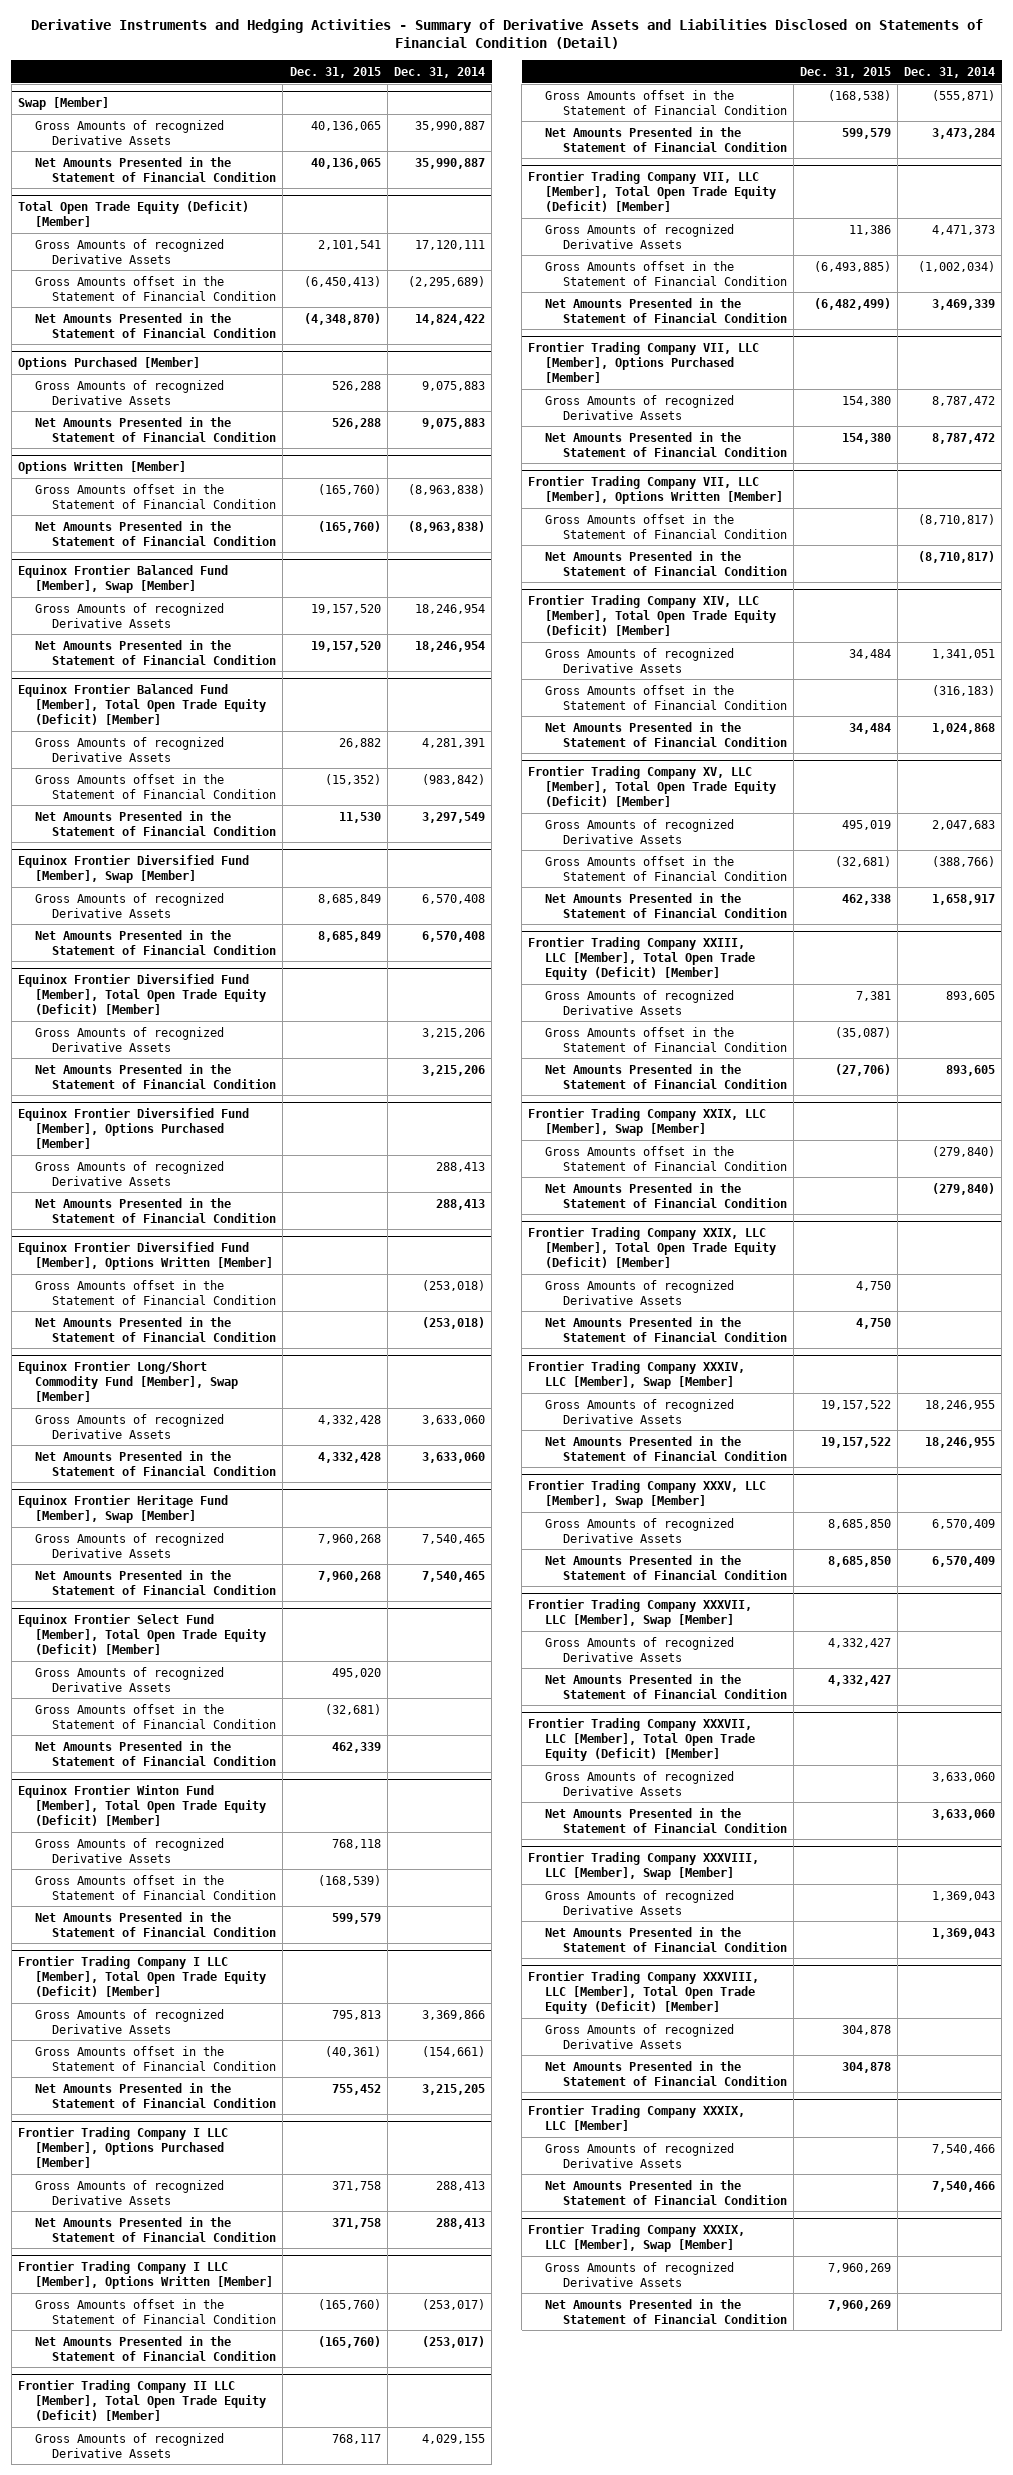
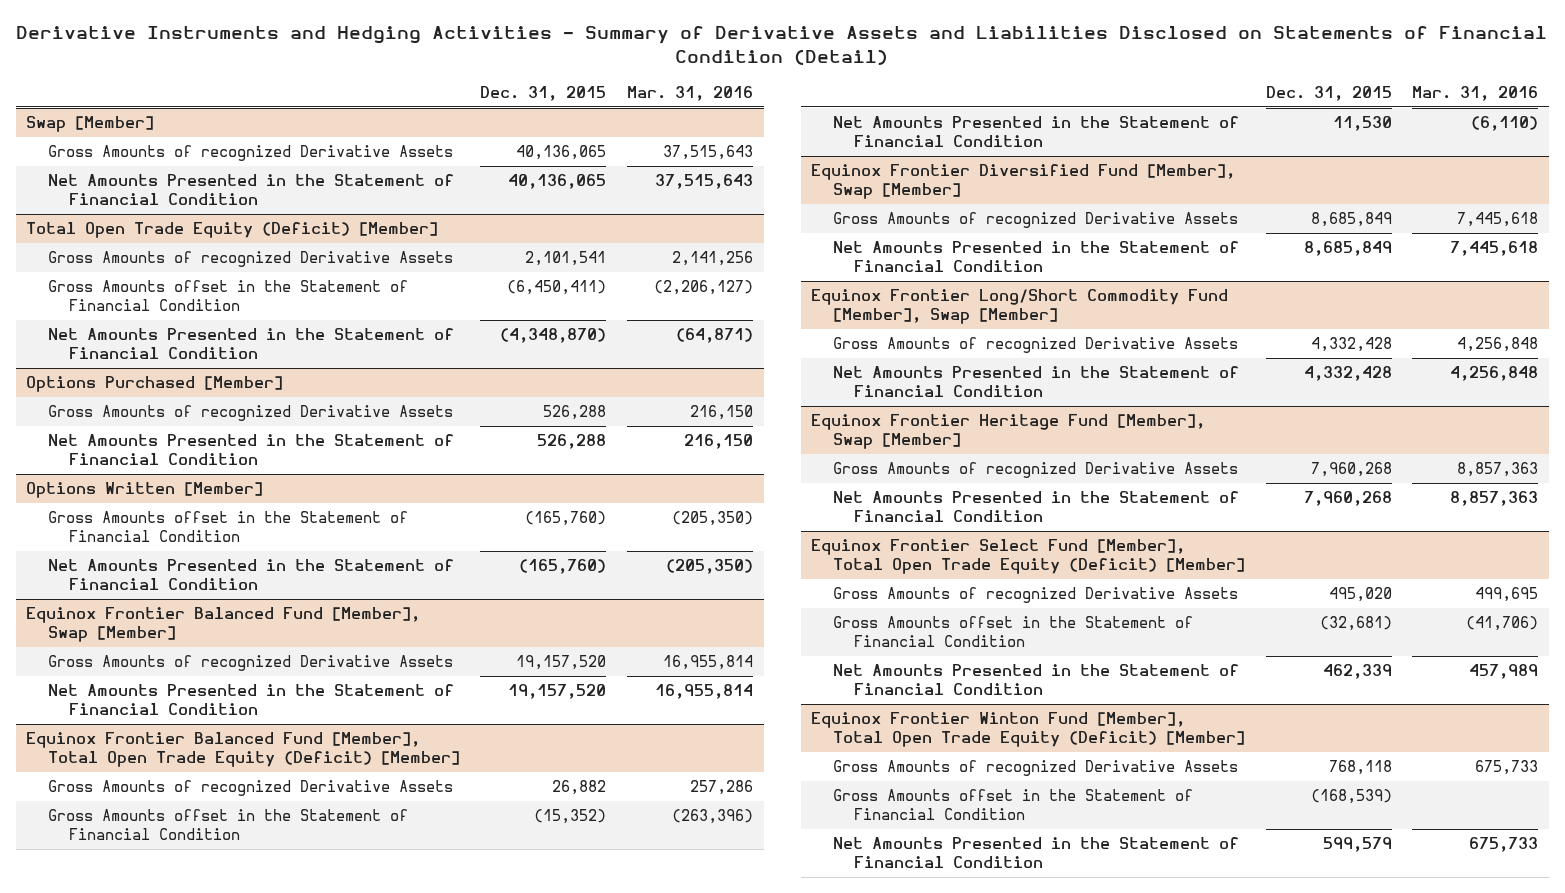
- | Dec. 31, 2015 | Dec. 31, 2014
+ | Dec. 31, 2015 | Mar. 31, 2016
@ Total Open Trade Equity (Deficit) [Member]
- Gross Amounts offset in the Statement of Financial Condition | (6,450,413) | (2,295,689)
+ Gross Amounts offset in the Statement of Financial Condition | (6,450,411) | (2,206,127)
- Equinox Frontier Diversified Fund [Member], Total Open Trade Equity (Deficit) [Member]
- Gross Amounts of recognized Derivative Assets | | 3,215,206
- Net Amounts Presented in the Statement of Financial Condition | | 3,215,206
- Equinox Frontier Diversified Fund [Member], Options Purchased [Member]
- Gross Amounts of recognized Derivative Assets | | 288,413
- Net Amounts Presented in the Statement of Financial Condition | | 288,413
- Equinox Frontier Diversified Fund [Member], Options Written [Member]
- Gross Amounts offset in the Statement of Financial Condition | | (253,018)
- Net Amounts Presented in the Statement of Financial Condition | | (253,018)
- Frontier Trading Company I LLC [Member], Total Open Trade Equity (Deficit) [Member]
- Gross Amounts of recognized Derivative Assets | 795,813 | 3,369,866
- Gross Amounts offset in the Statement of Financial Condition | (40,361) | (154,661)
- Net Amounts Presented in the Statement of Financial Condition | 755,452 | 3,215,205
- Frontier Trading Company I LLC [Member], Options Purchased [Member]
- Gross Amounts of recognized Derivative Assets | 371,758 | 288,413
- Net Amounts Presented in the Statement of Financial Condition | 371,758 | 288,413
- Frontier Trading Company I LLC [Member], Options Written [Member]
- Gross Amounts offset in the Statement of Financial Condition | (165,760) | (253,017)
- Net Amounts Presented in the Statement of Financial Condition | (165,760) | (253,017)
- Frontier Trading Company II LLC [Member], Total Open Trade Equity (Deficit) [Member]
- Gross Amounts of recognized Derivative Assets | 768,117 | 4,029,155
- Gross Amounts offset in the Statement of Financial Condition | (168,538) | (555,871)
- Net Amounts Presented in the Statement of Financial Condition | 599,579 | 3,473,284
- Frontier Trading Company VII, LLC [Member], Total Open Trade Equity (Deficit) [Member]
- Gross Amounts of recognized Derivative Assets | 11,386 | 4,471,373
- Gross Amounts offset in the Statement of Financial Condition | (6,493,885) | (1,002,034)
- Net Amounts Presented in the Statement of Financial Condition | (6,482,499) | 3,469,339
- Frontier Trading Company VII, LLC [Member], Options Purchased [Member]
- Gross Amounts of recognized Derivative Assets | 154,380 | 8,787,472
- Net Amounts Presented in the Statement of Financial Condition | 154,380 | 8,787,472
- Frontier Trading Company VII, LLC [Member], Options Written [Member]
- Gross Amounts offset in the Statement of Financial Condition | | (8,710,817)
- Net Amounts Presented in the Statement of Financial Condition | | (8,710,817)
- Frontier Trading Company XIV, LLC [Member], Total Open Trade Equity (Deficit) [Member]
- Gross Amounts of recognized Derivative Assets | 34,484 | 1,341,051
- Gross Amounts offset in the Statement of Financial Condition | | (316,183)
- Net Amounts Presented in the Statement of Financial Condition | 34,484 | 1,024,868
- Frontier Trading Company XV, LLC [Member], Total Open Trade Equity (Deficit) [Member]
- Gross Amounts of recognized Derivative Assets | 495,019 | 2,047,683
- Gross Amounts offset in the Statement of Financial Condition | (32,681) | (388,766)
- Net Amounts Presented in the Statement of Financial Condition | 462,338 | 1,658,917
- Frontier Trading Company XXIII, LLC [Member], Total Open Trade Equity (Deficit) [Member]
- Gross Amounts of recognized Derivative Assets | 7,381 | 893,605
- Gross Amounts offset in the Statement of Financial Condition | (35,087) |
- Net Amounts Presented in the Statement of Financial Condition | (27,706) | 893,605
- Frontier Trading Company XXIX, LLC [Member], Swap [Member]
- Gross Amounts offset in the Statement of Financial Condition | | (279,840)
- Net Amounts Presented in the Statement of Financial Condition | | (279,840)
- Frontier Trading Company XXIX, LLC [Member], Total Open Trade Equity (Deficit) [Member]
- Gross Amounts of recognized Derivative Assets | 4,750 |
- Net Amounts Presented in the Statement of Financial Condition | 4,750 |
- Frontier Trading Company XXXIV, LLC [Member], Swap [Member]
- Gross Amounts of recognized Derivative Assets | 19,157,522 | 18,246,955
- Net Amounts Presented in the Statement of Financial Condition | 19,157,522 | 18,246,955
- Frontier Trading Company XXXV, LLC [Member], Swap [Member]
- Gross Amounts of recognized Derivative Assets | 8,685,850 | 6,570,409
- Net Amounts Presented in the Statement of Financial Condition | 8,685,850 | 6,570,409
- Frontier Trading Company XXXVII, LLC [Member], Swap [Member]
- Gross Amounts of recognized Derivative Assets | 4,332,427 |
- Net Amounts Presented in the Statement of Financial Condition | 4,332,427 |
- Frontier Trading Company XXXVII, LLC [Member], Total Open Trade Equity (Deficit) [Member]
- Gross Amounts of recognized Derivative Assets | | 3,633,060
- Net Amounts Presented in the Statement of Financial Condition | | 3,633,060
- Frontier Trading Company XXXVIII, LLC [Member], Swap [Member]
- Gross Amounts of recognized Derivative Assets | | 1,369,043
- Net Amounts Presented in the Statement of Financial Condition | | 1,369,043
- Frontier Trading Company XXXVIII, LLC [Member], Total Open Trade Equity (Deficit) [Member]
- Gross Amounts of recognized Derivative Assets | 304,878 |
- Net Amounts Presented in the Statement of Financial Condition | 304,878 |
- Frontier Trading Company XXXIX, LLC [Member]
- Gross Amounts of recognized Derivative Assets | | 7,540,466
- Net Amounts Presented in the Statement of Financial Condition | | 7,540,466
- Frontier Trading Company XXXIX, LLC [Member], Swap [Member]
- Gross Amounts of recognized Derivative Assets | 7,960,269 |
- Net Amounts Presented in the Statement of Financial Condition | 7,960,269 |

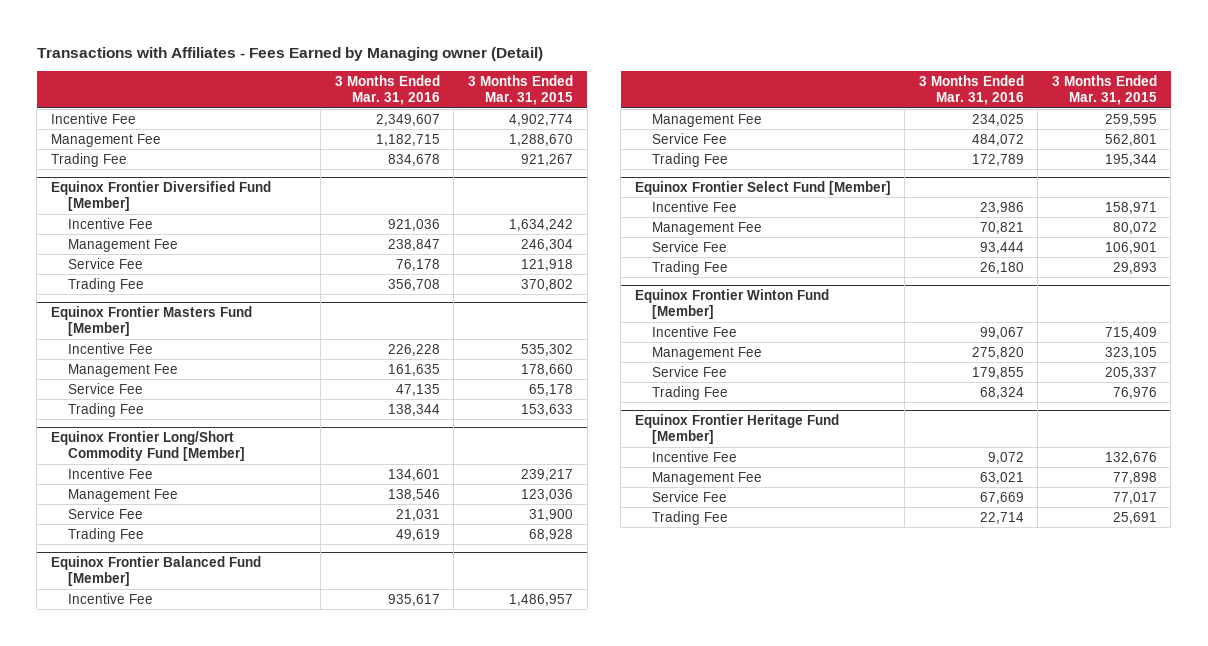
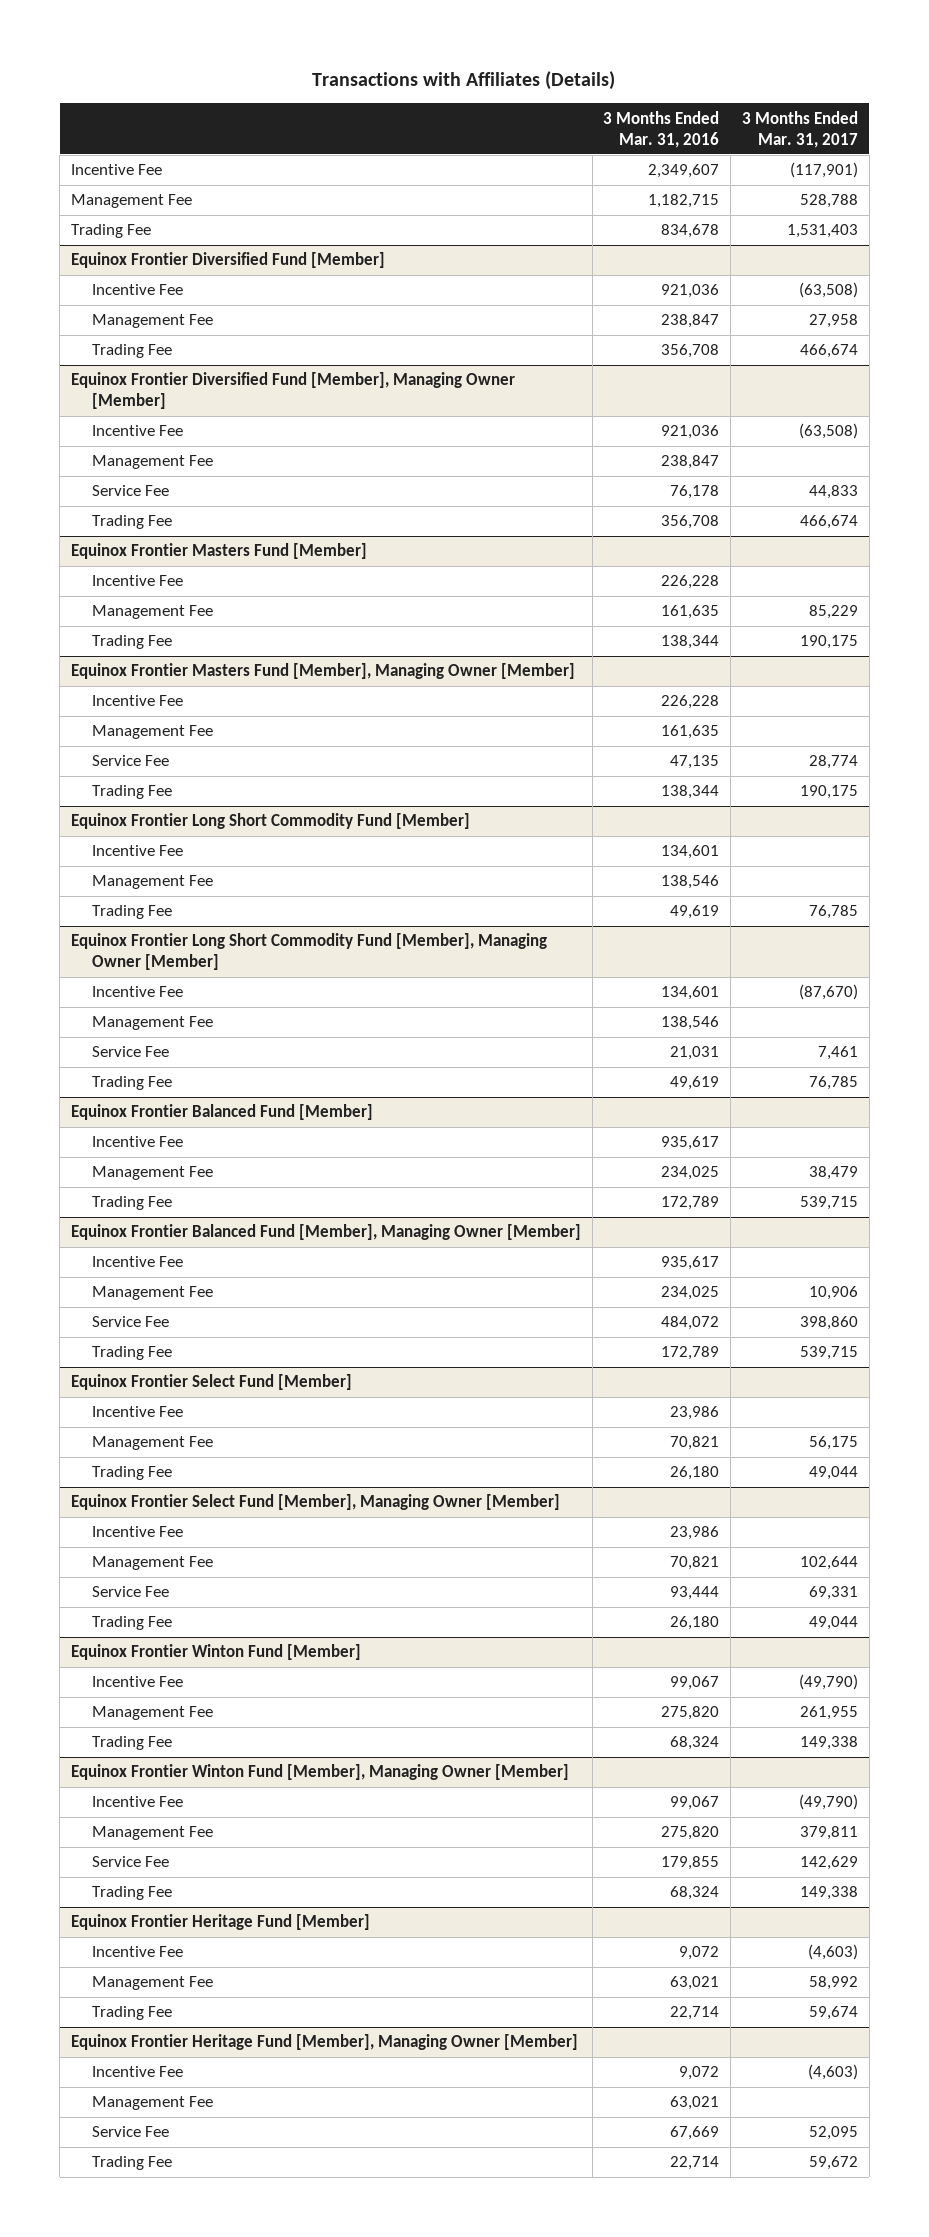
- Transactions with Affiliates - Fees Earned by Managing owner (Detail)
+ Transactions with Affiliates (Details)
- | 3 Months Ended Mar. 31, 2016 | 3 Months Ended Mar. 31, 2015
+ | 3 Months Ended Mar. 31, 2016 | 3 Months Ended Mar. 31, 2017
@ Equinox Frontier Diversified Fund [Member]
+ Trading Fee | 356,708 | 466,674
+ Equinox Frontier Diversified Fund [Member], Managing Owner [Member]
+ Incentive Fee | 921,036 | (63,508)
+ Management Fee | 238,847 |
@ Equinox Frontier Masters Fund [Member]
+ Trading Fee | 138,344 | 190,175
+ Equinox Frontier Masters Fund [Member], Managing Owner [Member]
+ Incentive Fee | 226,228 |
+ Management Fee | 161,635 |
- Equinox Frontier Long/Short Commodity Fund [Member]
+ Equinox Frontier Long Short Commodity Fund [Member]
+ Trading Fee | 49,619 | 76,785
+ Equinox Frontier Long Short Commodity Fund [Member], Managing Owner [Member]
+ Incentive Fee | 134,601 | (87,670)
+ Management Fee | 138,546 |
@ Equinox Frontier Balanced Fund [Member]
+ Trading Fee | 172,789 | 539,715
+ Equinox Frontier Balanced Fund [Member], Managing Owner [Member]
+ Incentive Fee | 935,617 |
+ Management Fee | 234,025 | 10,906
@ Equinox Frontier Select Fund [Member]
+ Trading Fee | 26,180 | 49,044
+ Equinox Frontier Select Fund [Member], Managing Owner [Member]
+ Incentive Fee | 23,986 |
+ Management Fee | 70,821 | 102,644
@ Equinox Frontier Winton Fund [Member]
+ Trading Fee | 68,324 | 149,338
+ Equinox Frontier Winton Fund [Member], Managing Owner [Member]
+ Incentive Fee | 99,067 | (49,790)
+ Management Fee | 275,820 | 379,811
@ Equinox Frontier Heritage Fund [Member]
+ Trading Fee | 22,714 | 59,674
+ Equinox Frontier Heritage Fund [Member], Managing Owner [Member]
+ Incentive Fee | 9,072 | (4,603)
+ Management Fee | 63,021 |

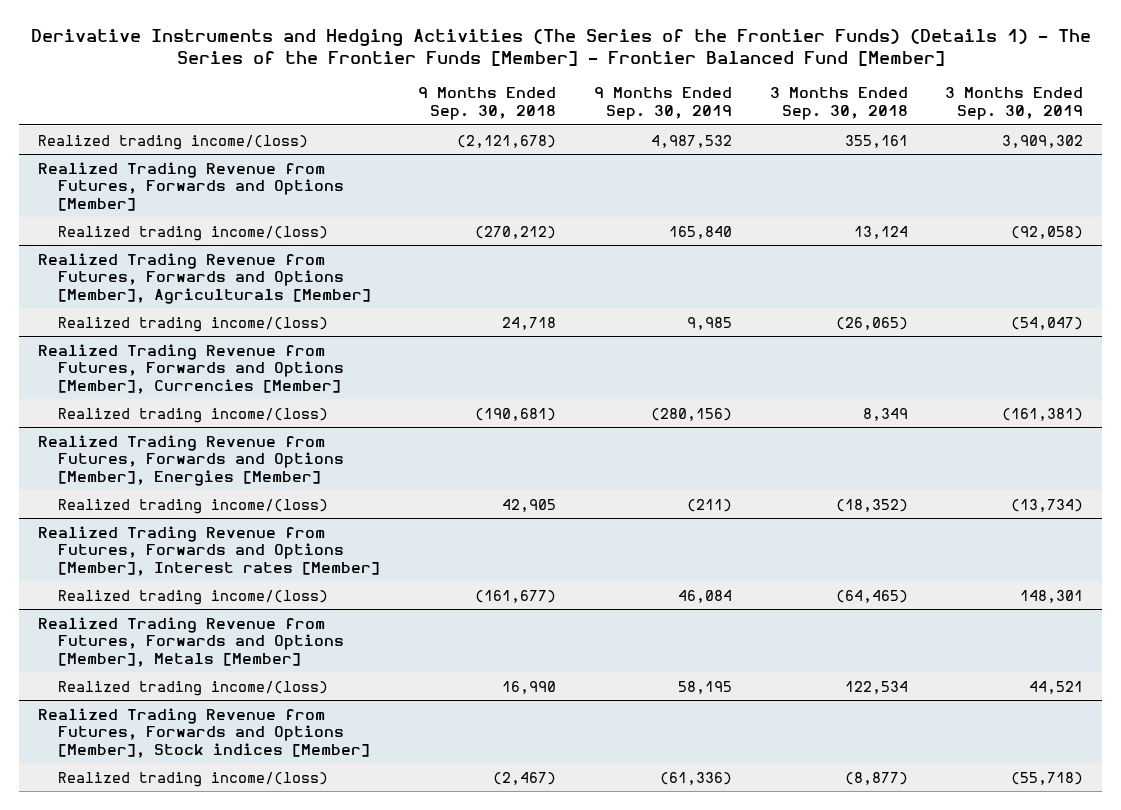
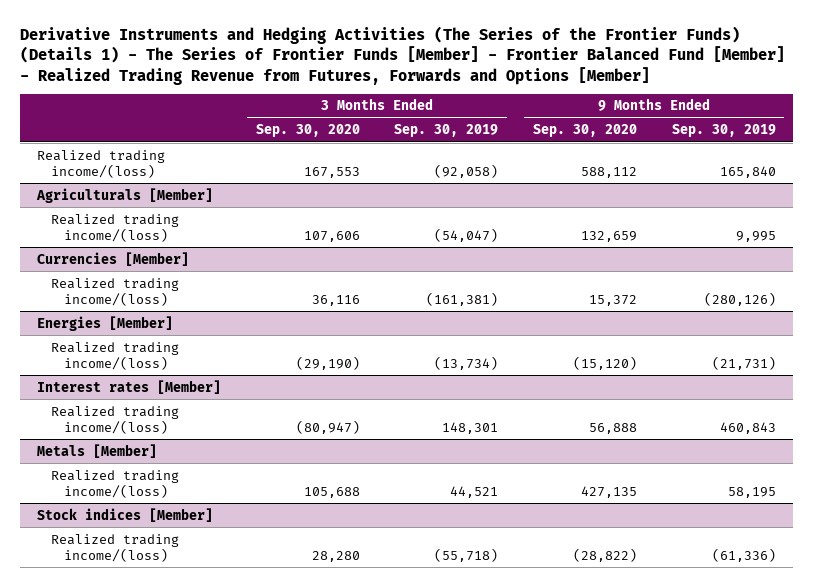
- Derivative Instruments and Hedging Activities (The Series of the Frontier Funds) (Details 1) - The Series of the Frontier Funds [Member] - Frontier Balanced Fund [Member]
+ Derivative Instruments and Hedging Activities (The Series of the Frontier Funds) (Details 1) - The Series of Frontier Funds [Member] - Frontier Balanced Fund [Member] - Realized Trading Revenue from Futures, Forwards and Options [Member]
- | 9 Months Ended Sep. 30, 2018 | 9 Months Ended Sep. 30, 2019 | 3 Months Ended Sep. 30, 2018 | 3 Months Ended Sep. 30, 2019
+ | 3 Months Ended Sep. 30, 2020 | 3 Months Ended Sep. 30, 2019 | 9 Months Ended Sep. 30, 2020 | 9 Months Ended Sep. 30, 2019
- Realized trading income/(loss) | (2,121,678) | 4,987,532 | 355,161 | 3,909,302
- Realized Trading Revenue from Futures, Forwards and Options [Member]
- Realized Trading Revenue from Futures, Forwards and Options [Member], Agriculturals [Member]
- Realized trading income/(loss) | 24,718 | 9,985 | (26,065) | (54,047)
- Realized Trading Revenue from Futures, Forwards and Options [Member], Currencies [Member]
- Realized trading income/(loss) | (190,681) | (280,156) | 8,349 | (161,381)
- Realized Trading Revenue from Futures, Forwards and Options [Member], Energies [Member]
- Realized trading income/(loss) | 42,905 | (211) | (18,352) | (13,734)
- Realized Trading Revenue from Futures, Forwards and Options [Member], Interest rates [Member]
- Realized trading income/(loss) | (161,677) | 46,084 | (64,465) | 148,301
- Realized Trading Revenue from Futures, Forwards and Options [Member], Metals [Member]
+ Agriculturals [Member]
+ Realized trading income/(loss) | 107,606 | (54,047) | 132,659 | 9,995
+ Currencies [Member]
+ Realized trading income/(loss) | 36,116 | (161,381) | 15,372 | (280,126)
+ Energies [Member]
+ Realized trading income/(loss) | (29,190) | (13,734) | (15,120) | (21,731)
+ Interest rates [Member]
+ Realized trading income/(loss) | (80,947) | 148,301 | 56,888 | 460,843
+ Metals [Member]
- Realized Trading Revenue from Futures, Forwards and Options [Member], Stock indices [Member]
+ Stock indices [Member]

